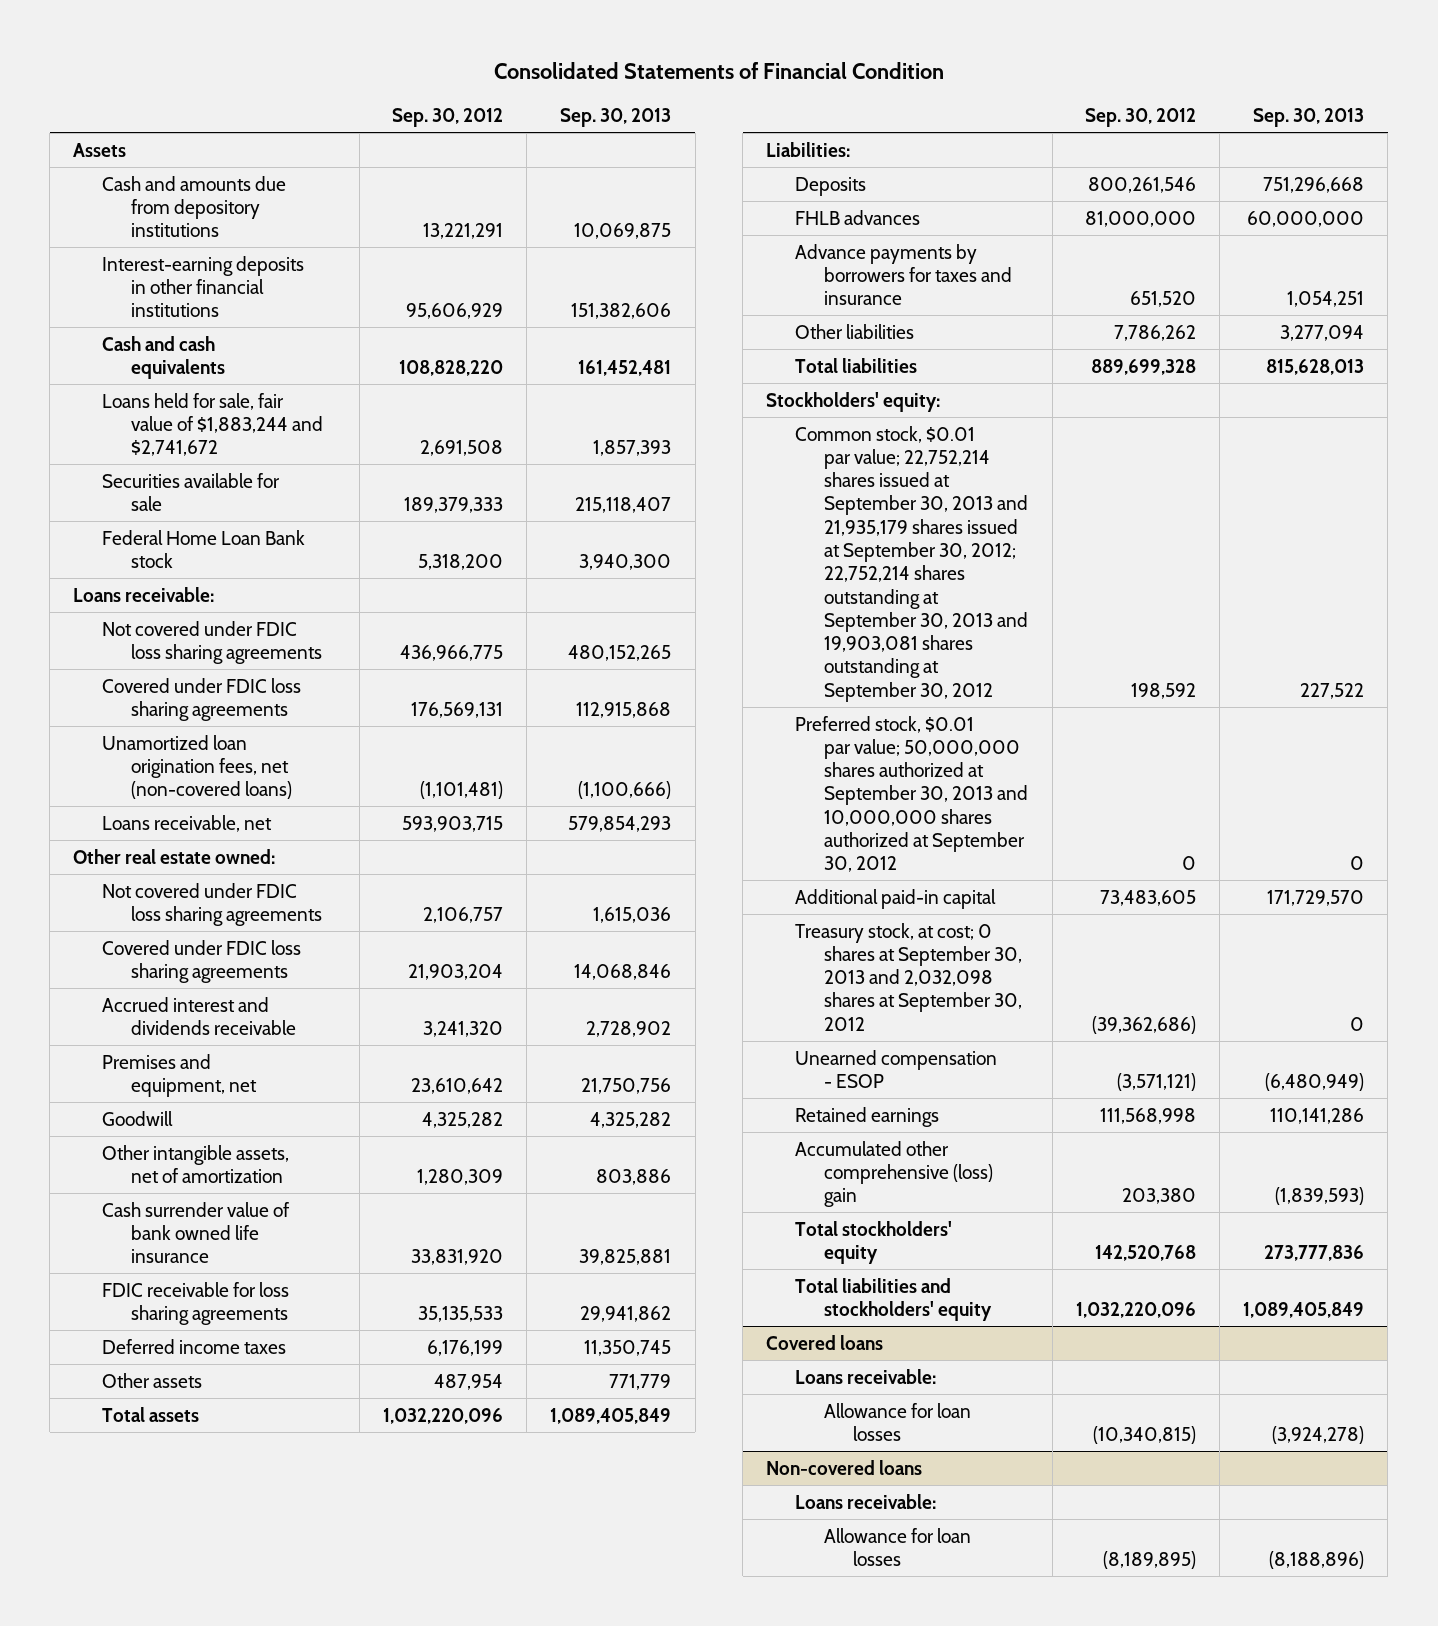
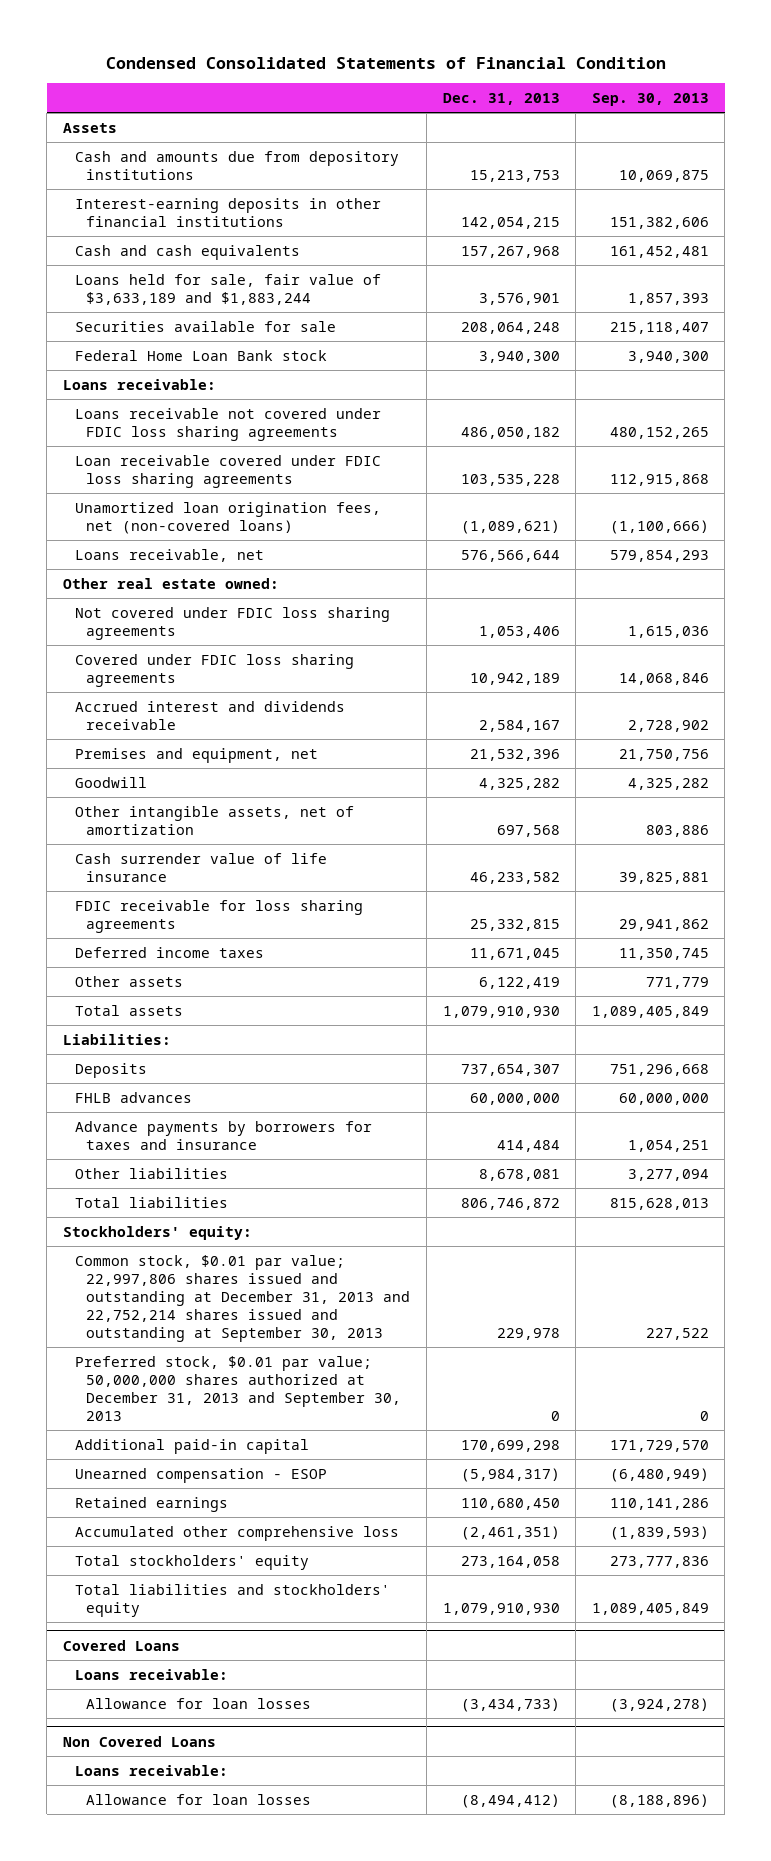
- Consolidated Statements of Financial Condition
+ Condensed Consolidated Statements of Financial Condition
- | Sep. 30, 2012 | Sep. 30, 2013
+ | Dec. 31, 2013 | Sep. 30, 2013
- Loans held for sale, fair value of $1,883,244 and $2,741,672 | 2,691,508 | 1,857,393
+ Loans held for sale, fair value of $3,633,189 and $1,883,244 | 3,576,901 | 1,857,393
- Not covered under FDIC loss sharing agreements | 436,966,775 | 480,152,265
- Covered under FDIC loss sharing agreements | 176,569,131 | 112,915,868
+ Loans receivable not covered under FDIC loss sharing agreements | 486,050,182 | 480,152,265
+ Loan receivable covered under FDIC loss sharing agreements | 103,535,228 | 112,915,868
- Cash surrender value of bank owned life insurance | 33,831,920 | 39,825,881
+ Cash surrender value of life insurance | 46,233,582 | 39,825,881
- Common stock, $0.01 par value; 22,752,214 shares issued at September 30, 2013 and 21,935,179 shares issued at September 30, 2012; 22,752,214 shares outstanding at September 30, 2013 and 19,903,081 shares outstanding at September 30, 2012 | 198,592 | 227,522
- Preferred stock, $0.01 par value; 50,000,000 shares authorized at September 30, 2013 and 10,000,000 shares authorized at September 30, 2012 | 0 | 0
+ Common stock, $0.01 par value; 22,997,806 shares issued and outstanding at December 31, 2013 and 22,752,214 shares issued and outstanding at September 30, 2013 | 229,978 | 227,522
+ Preferred stock, $0.01 par value; 50,000,000 shares authorized at December 31, 2013 and September 30, 2013 | 0 | 0
- Treasury stock, at cost; 0 shares at September 30, 2013 and 2,032,098 shares at September 30, 2012 | (39,362,686) | 0
- Accumulated other comprehensive (loss) gain | 203,380 | (1,839,593)
+ Accumulated other comprehensive loss | (2,461,351) | (1,839,593)
- Covered loans
+ Covered Loans
- Non-covered loans
+ Non Covered Loans

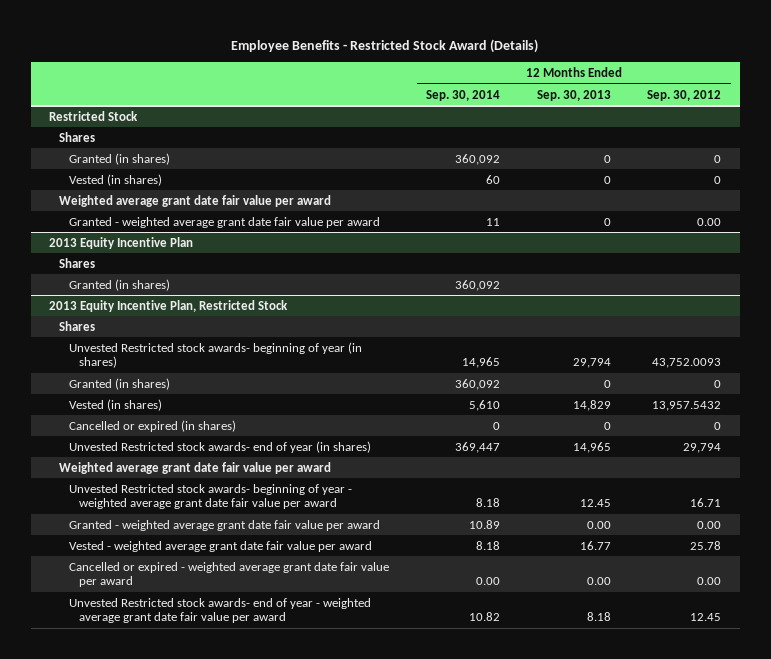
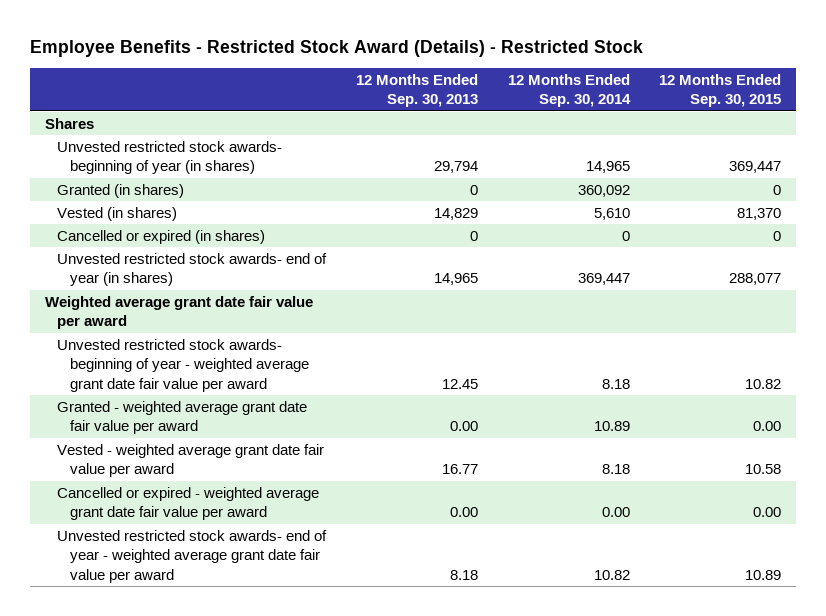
- Employee Benefits - Restricted Stock Award (Details)
+ Employee Benefits - Restricted Stock Award (Details) - Restricted Stock
- | 12 Months Ended Sep. 30, 2014 | 12 Months Ended Sep. 30, 2013 | 12 Months Ended Sep. 30, 2012
+ | 12 Months Ended Sep. 30, 2013 | 12 Months Ended Sep. 30, 2014 | 12 Months Ended Sep. 30, 2015
- Restricted Stock
- Granted (in shares) | 360,092 | 0 | 0
- Vested (in shares) | 60 | 0 | 0
- Weighted average grant date fair value per award
- Granted - weighted average grant date fair value per award | 11 | 0 | 0.00
- 2013 Equity Incentive Plan
- Shares
- Granted (in shares) | 360,092 | |
- 2013 Equity Incentive Plan, Restricted Stock
- Shares
- Unvested Restricted stock awards- beginning of year (in shares) | 14,965 | 29,794 | 43,752.0093
+ Unvested restricted stock awards- beginning of year (in shares) | 29,794 | 14,965 | 369,447
- Unvested Restricted stock awards- end of year (in shares) | 369,447 | 14,965 | 29,794
+ Unvested restricted stock awards- end of year (in shares) | 14,965 | 369,447 | 288,077
- Unvested Restricted stock awards- beginning of year - weighted average grant date fair value per award | 8.18 | 12.45 | 16.71
+ Unvested restricted stock awards- beginning of year - weighted average grant date fair value per award | 12.45 | 8.18 | 10.82
- Unvested Restricted stock awards- end of year - weighted average grant date fair value per award | 10.82 | 8.18 | 12.45
+ Unvested restricted stock awards- end of year - weighted average grant date fair value per award | 8.18 | 10.82 | 10.89

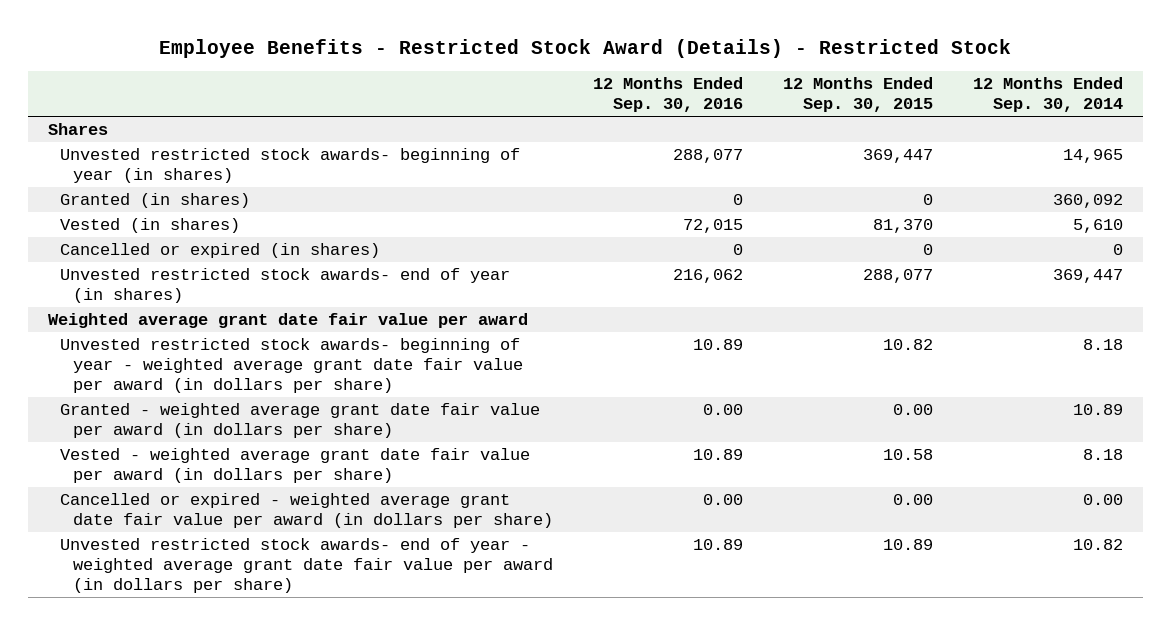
- | 12 Months Ended Sep. 30, 2013 | 12 Months Ended Sep. 30, 2014 | 12 Months Ended Sep. 30, 2015
+ | 12 Months Ended Sep. 30, 2016 | 12 Months Ended Sep. 30, 2015 | 12 Months Ended Sep. 30, 2014
- Unvested restricted stock awards- beginning of year - weighted average grant date fair value per award | 12.45 | 8.18 | 10.82
- Granted - weighted average grant date fair value per award | 0.00 | 10.89 | 0.00
- Vested - weighted average grant date fair value per award | 16.77 | 8.18 | 10.58
- Cancelled or expired - weighted average grant date fair value per award | 0.00 | 0.00 | 0.00
- Unvested restricted stock awards- end of year - weighted average grant date fair value per award | 8.18 | 10.82 | 10.89
+ Unvested restricted stock awards- beginning of year - weighted average grant date fair value per award (in dollars per share) | 10.89 | 10.82 | 8.18
+ Granted - weighted average grant date fair value per award (in dollars per share) | 0.00 | 0.00 | 10.89
+ Vested - weighted average grant date fair value per award (in dollars per share) | 10.89 | 10.58 | 8.18
+ Cancelled or expired - weighted average grant date fair value per award (in dollars per share) | 0.00 | 0.00 | 0.00
+ Unvested restricted stock awards- end of year - weighted average grant date fair value per award (in dollars per share) | 10.89 | 10.89 | 10.82

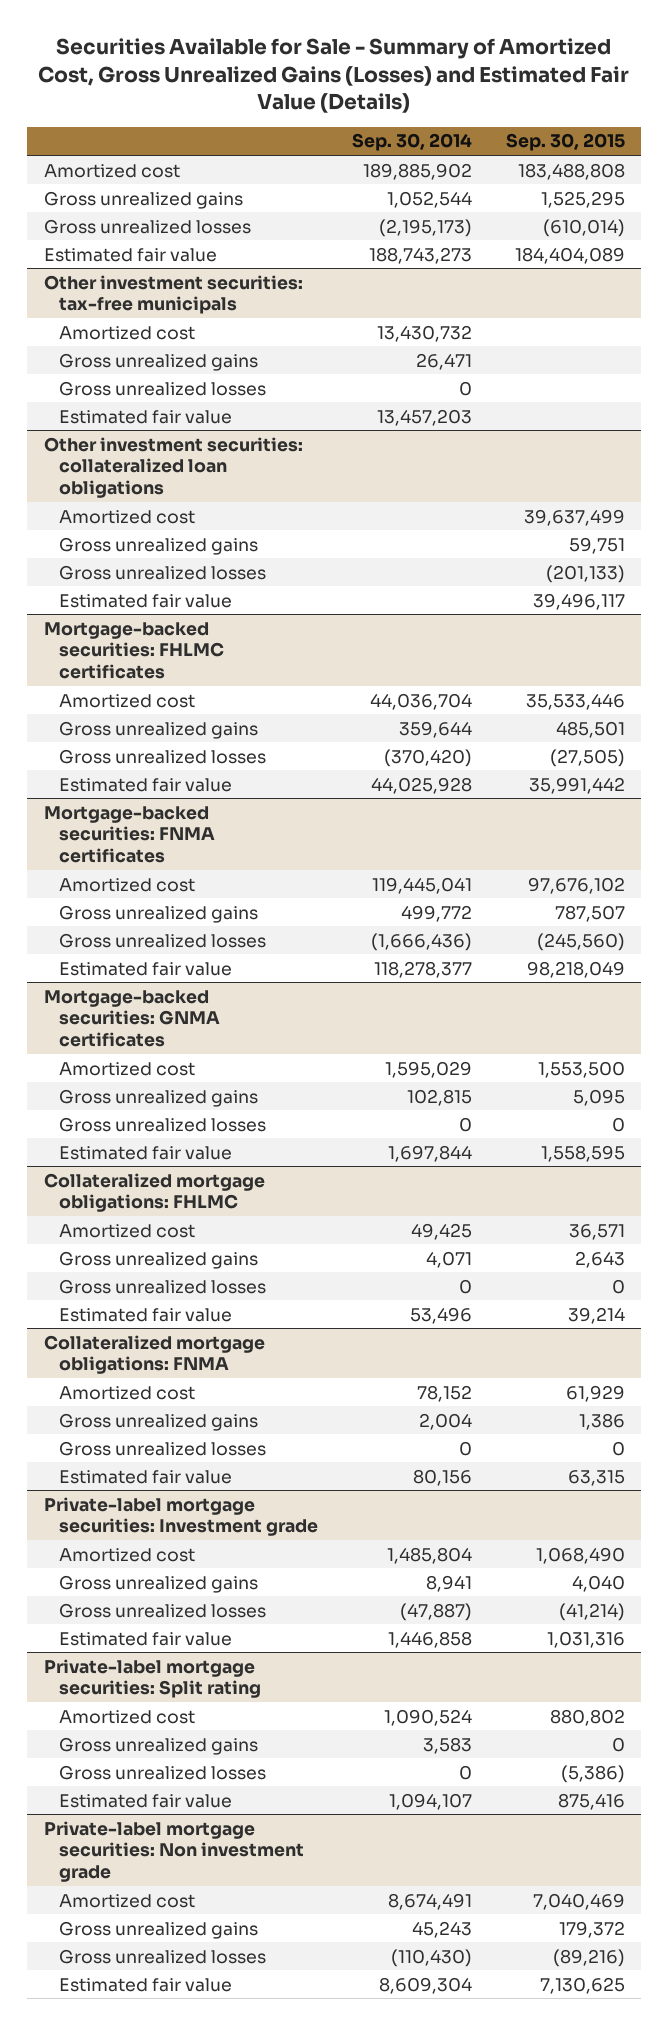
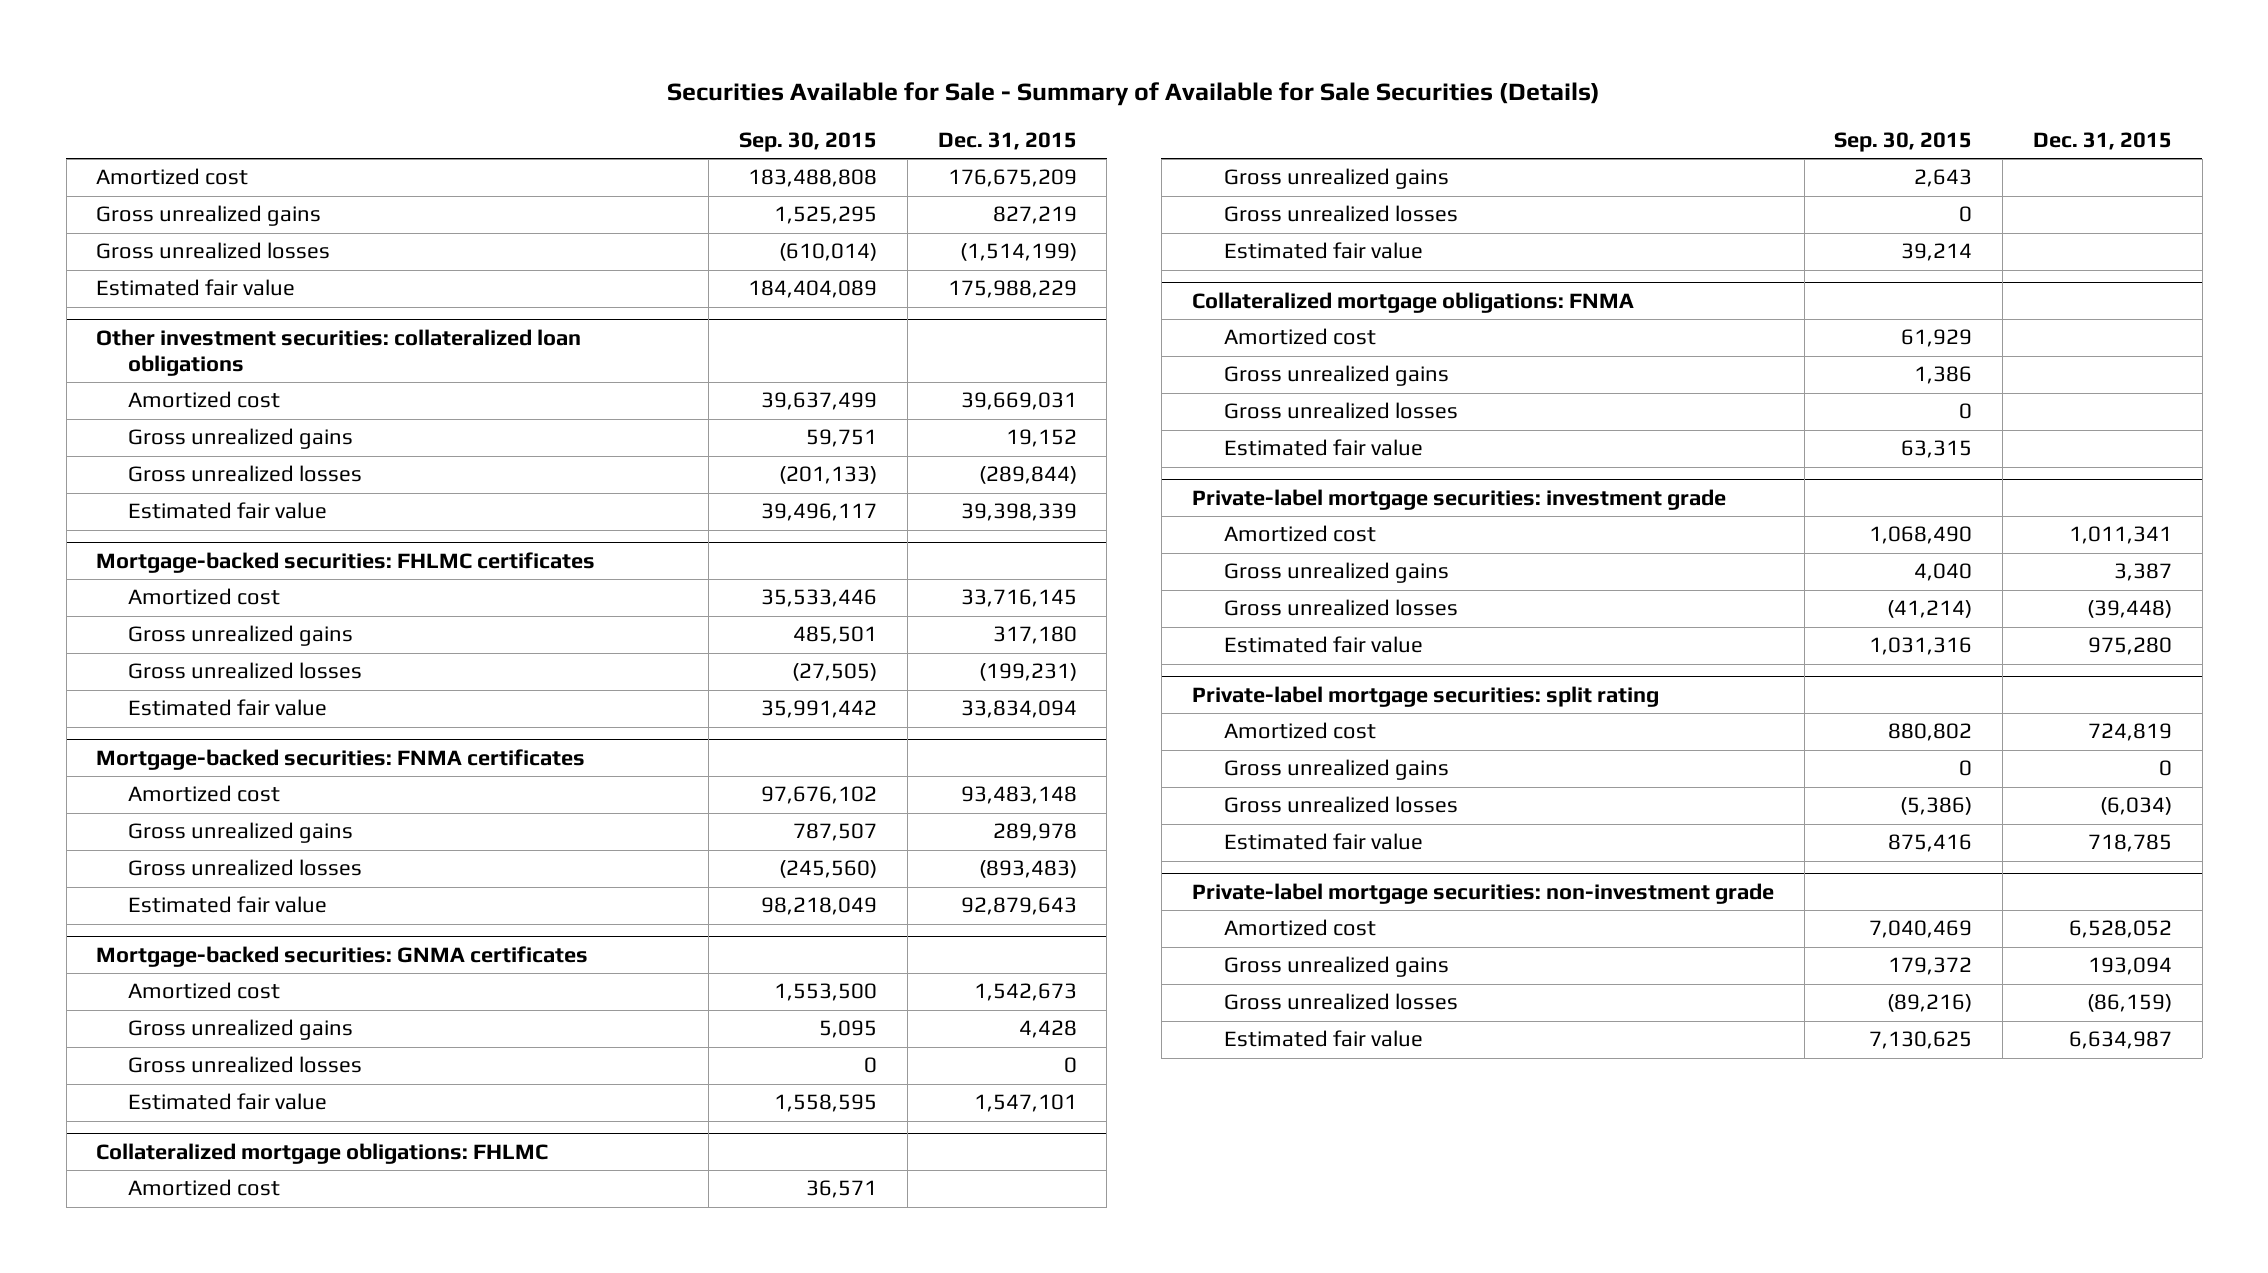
- Securities Available for Sale - Summary of Amortized Cost, Gross Unrealized Gains (Losses) and Estimated Fair Value (Details)
+ Securities Available for Sale - Summary of Available for Sale Securities (Details)
- | Sep. 30, 2014 | Sep. 30, 2015
+ | Sep. 30, 2015 | Dec. 31, 2015
- Other investment securities: tax-free municipals
- Amortized cost | 13,430,732 |
- Gross unrealized gains | 26,471 |
- Gross unrealized losses | 0 |
- Estimated fair value | 13,457,203 |
- Private-label mortgage securities: Investment grade
+ Private-label mortgage securities: investment grade
- Private-label mortgage securities: Split rating
+ Private-label mortgage securities: split rating
- Private-label mortgage securities: Non investment grade
+ Private-label mortgage securities: non-investment grade

